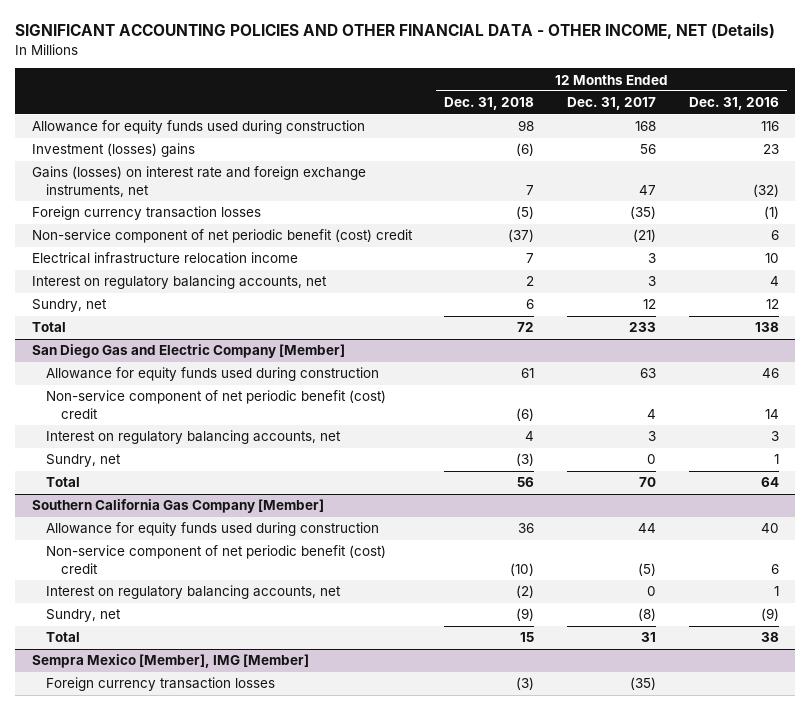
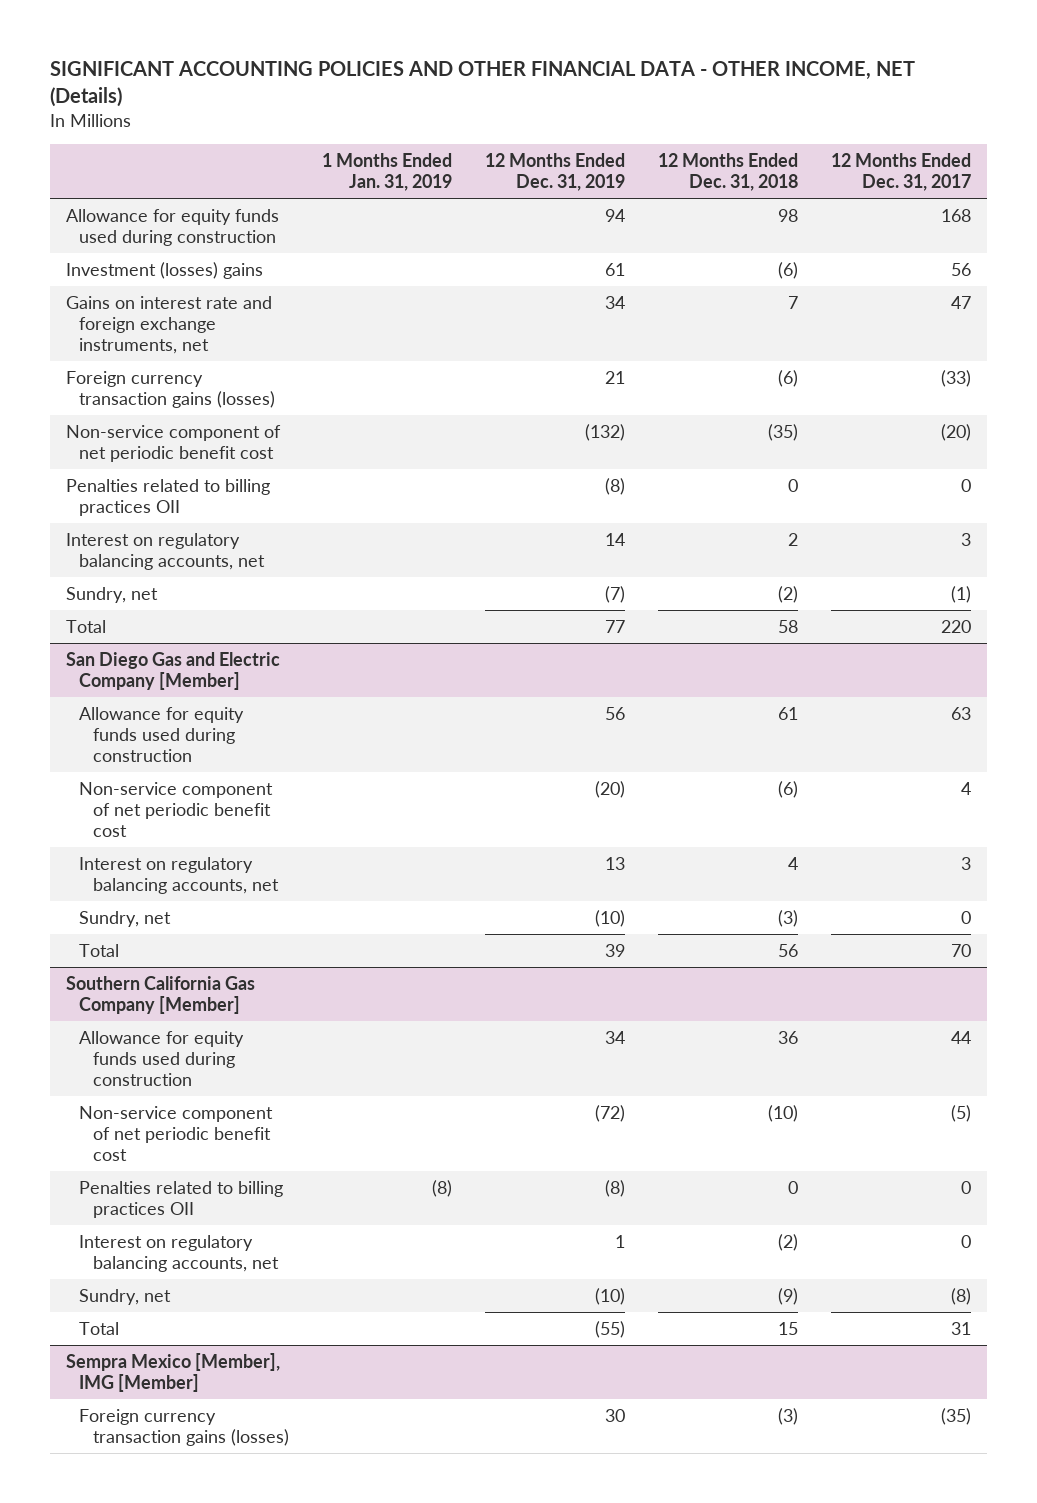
- | 12 Months Ended Dec. 31, 2018 | 12 Months Ended Dec. 31, 2017 | 12 Months Ended Dec. 31, 2016
+ | 1 Months Ended Jan. 31, 2019 | 12 Months Ended Dec. 31, 2019 | 12 Months Ended Dec. 31, 2018 | 12 Months Ended Dec. 31, 2017
- Gains (losses) on interest rate and foreign exchange instruments, net | 7 | 47 | (32)
- Foreign currency transaction losses | (5) | (35) | (1)
- Non-service component of net periodic benefit (cost) credit | (37) | (21) | 6
- Electrical infrastructure relocation income | 7 | 3 | 10
+ Gains on interest rate and foreign exchange instruments, net | | 34 | 7 | 47
+ Foreign currency transaction gains (losses) | | 21 | (6) | (33)
+ Non-service component of net periodic benefit cost | | (132) | (35) | (20)
+ Penalties related to billing practices OII | | (8) | 0 | 0
- Sundry, net | 6 | 12 | 12
- Total | 72 | 233 | 138
+ Sundry, net | | (7) | (2) | (1)
+ Total | | 77 | 58 | 220
@ San Diego Gas and Electric Company [Member]
- Non-service component of net periodic benefit (cost) credit | (6) | 4 | 14
+ Non-service component of net periodic benefit cost | | (20) | (6) | 4
@ Southern California Gas Company [Member]
- Non-service component of net periodic benefit (cost) credit | (10) | (5) | 6
+ Non-service component of net periodic benefit cost | | (72) | (10) | (5)
+ Penalties related to billing practices OII | (8) | (8) | 0 | 0
@ Sempra Mexico [Member], IMG [Member]
- Foreign currency transaction losses | (3) | (35) |
+ Foreign currency transaction gains (losses) | | 30 | (3) | (35)

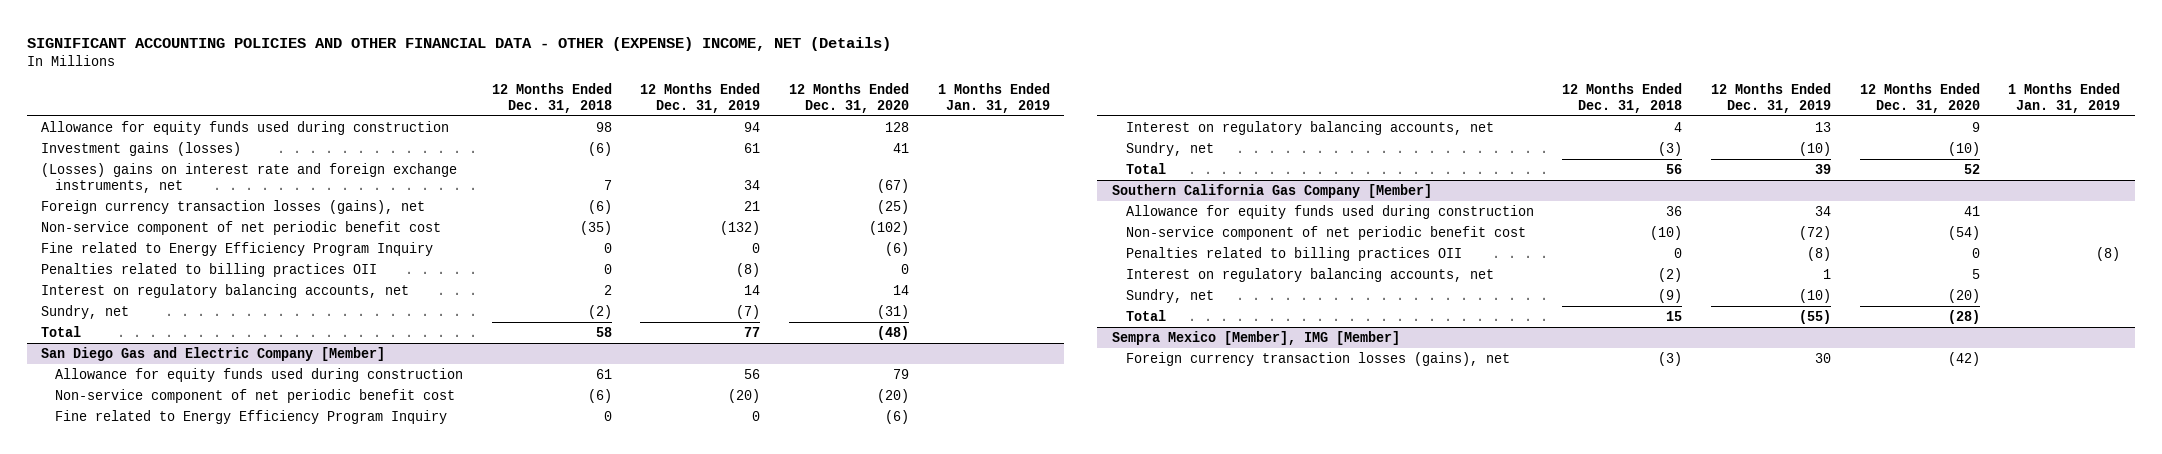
- SIGNIFICANT ACCOUNTING POLICIES AND OTHER FINANCIAL DATA - OTHER INCOME, NET (Details)
+ SIGNIFICANT ACCOUNTING POLICIES AND OTHER FINANCIAL DATA - OTHER (EXPENSE) INCOME, NET (Details)
- | 1 Months Ended Jan. 31, 2019 | 12 Months Ended Dec. 31, 2019 | 12 Months Ended Dec. 31, 2018 | 12 Months Ended Dec. 31, 2017
+ | 12 Months Ended Dec. 31, 2018 | 12 Months Ended Dec. 31, 2019 | 12 Months Ended Dec. 31, 2020 | 1 Months Ended Jan. 31, 2019
- Investment (losses) gains | | 61 | (6) | 56
- Gains on interest rate and foreign exchange instruments, net | | 34 | 7 | 47
- Foreign currency transaction gains (losses) | | 21 | (6) | (33)
+ Investment gains (losses) | (6) | 61 | 41 |
+ (Losses) gains on interest rate and foreign exchange instruments, net | 7 | 34 | (67) |
+ Foreign currency transaction losses (gains), net | (6) | 21 | (25) |
+ Fine related to Energy Efficiency Program Inquiry | 0 | 0 | (6) |
@ San Diego Gas and Electric Company [Member]
+ Fine related to Energy Efficiency Program Inquiry | 0 | 0 | (6) |
@ Sempra Mexico [Member], IMG [Member]
- Foreign currency transaction gains (losses) | | 30 | (3) | (35)
+ Foreign currency transaction losses (gains), net | (3) | 30 | (42) |

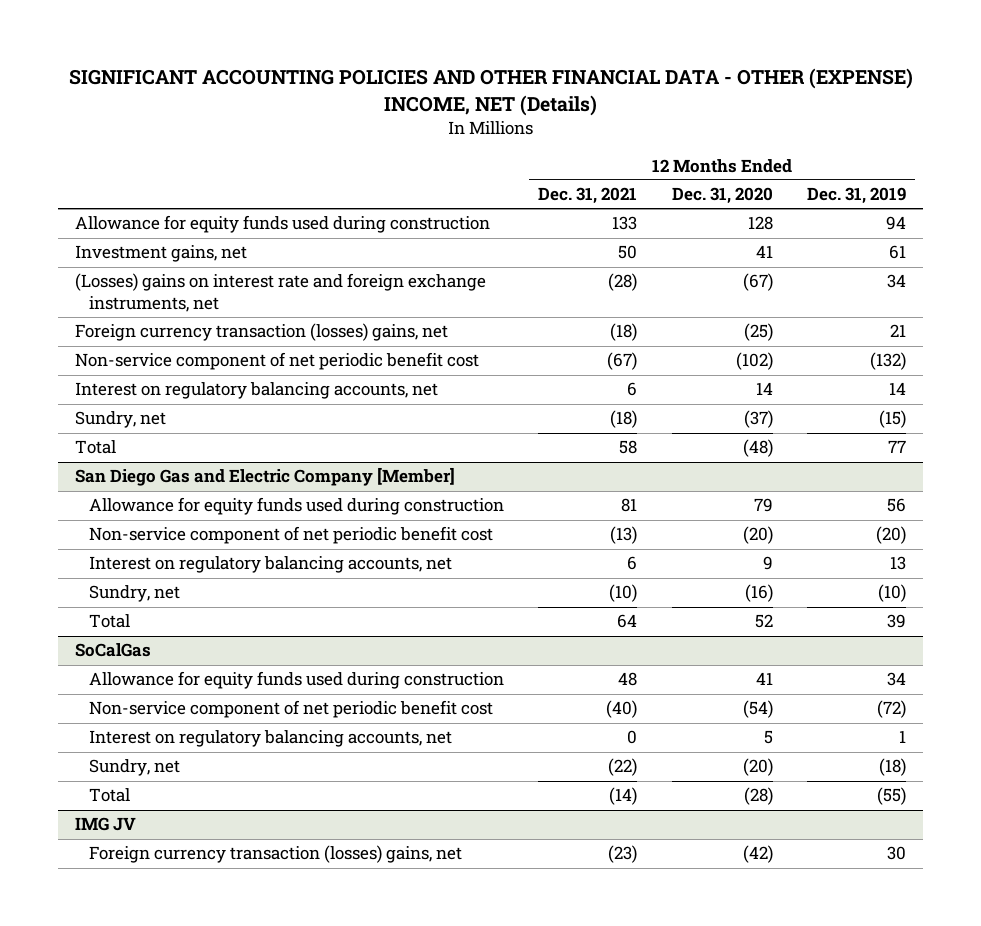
- | 12 Months Ended Dec. 31, 2018 | 12 Months Ended Dec. 31, 2019 | 12 Months Ended Dec. 31, 2020 | 1 Months Ended Jan. 31, 2019
+ | 12 Months Ended Dec. 31, 2021 | 12 Months Ended Dec. 31, 2020 | 12 Months Ended Dec. 31, 2019
- Investment gains (losses) | (6) | 61 | 41 |
+ Investment gains, net | 50 | 41 | 61
- Foreign currency transaction losses (gains), net | (6) | 21 | (25) |
+ Foreign currency transaction (losses) gains, net | (18) | (25) | 21
- Fine related to Energy Efficiency Program Inquiry | 0 | 0 | (6) |
- Penalties related to billing practices OII | 0 | (8) | 0 |
- Sundry, net | (2) | (7) | (31) |
+ Sundry, net | (18) | (37) | (15)
@ San Diego Gas and Electric Company [Member]
- Fine related to Energy Efficiency Program Inquiry | 0 | 0 | (6) |
- Sundry, net | (3) | (10) | (10) |
+ Sundry, net | (10) | (16) | (10)
- Southern California Gas Company [Member]
+ SoCalGas
- Penalties related to billing practices OII | 0 | (8) | 0 | (8)
- Sundry, net | (9) | (10) | (20) |
+ Sundry, net | (22) | (20) | (18)
- Sempra Mexico [Member], IMG [Member]
- Foreign currency transaction losses (gains), net | (3) | 30 | (42) |
+ IMG JV
+ Foreign currency transaction (losses) gains, net | (23) | (42) | 30

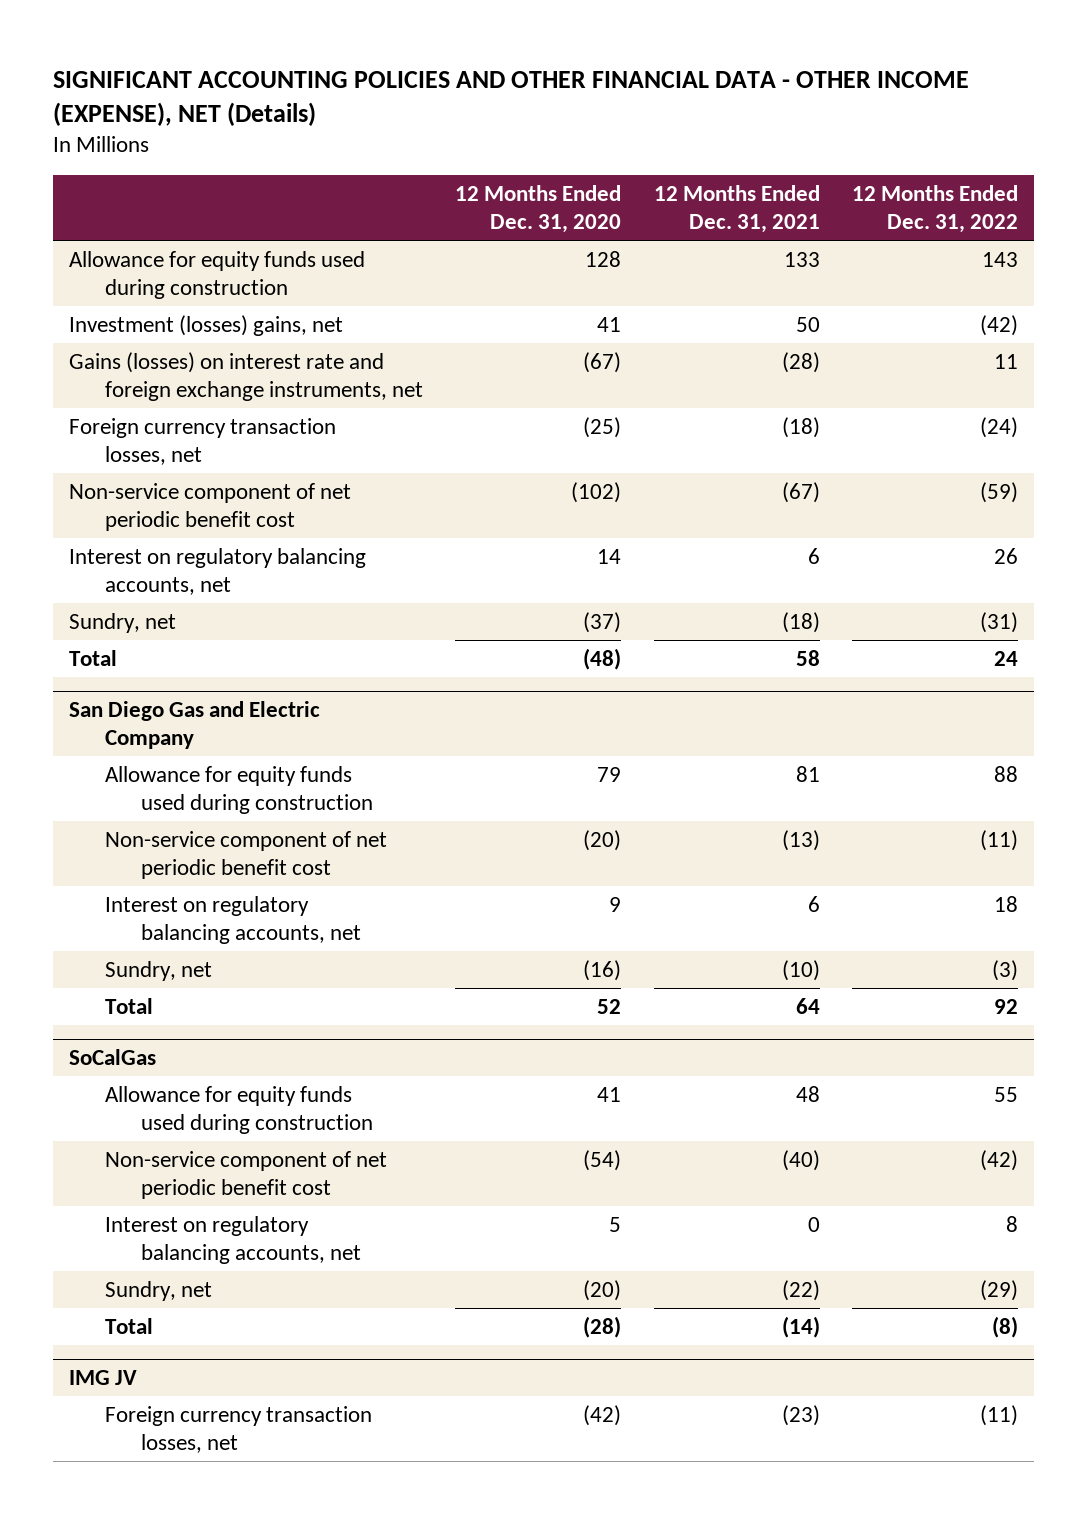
- SIGNIFICANT ACCOUNTING POLICIES AND OTHER FINANCIAL DATA - OTHER (EXPENSE) INCOME, NET (Details)
+ SIGNIFICANT ACCOUNTING POLICIES AND OTHER FINANCIAL DATA - OTHER INCOME (EXPENSE), NET (Details)
- | 12 Months Ended Dec. 31, 2021 | 12 Months Ended Dec. 31, 2020 | 12 Months Ended Dec. 31, 2019
+ | 12 Months Ended Dec. 31, 2020 | 12 Months Ended Dec. 31, 2021 | 12 Months Ended Dec. 31, 2022
- Investment gains, net | 50 | 41 | 61
- (Losses) gains on interest rate and foreign exchange instruments, net | (28) | (67) | 34
- Foreign currency transaction (losses) gains, net | (18) | (25) | 21
+ Investment (losses) gains, net | 41 | 50 | (42)
+ Gains (losses) on interest rate and foreign exchange instruments, net | (67) | (28) | 11
+ Foreign currency transaction losses, net | (25) | (18) | (24)
- San Diego Gas and Electric Company [Member]
+ San Diego Gas and Electric Company
@ IMG JV
- Foreign currency transaction (losses) gains, net | (23) | (42) | 30
+ Foreign currency transaction losses, net | (42) | (23) | (11)

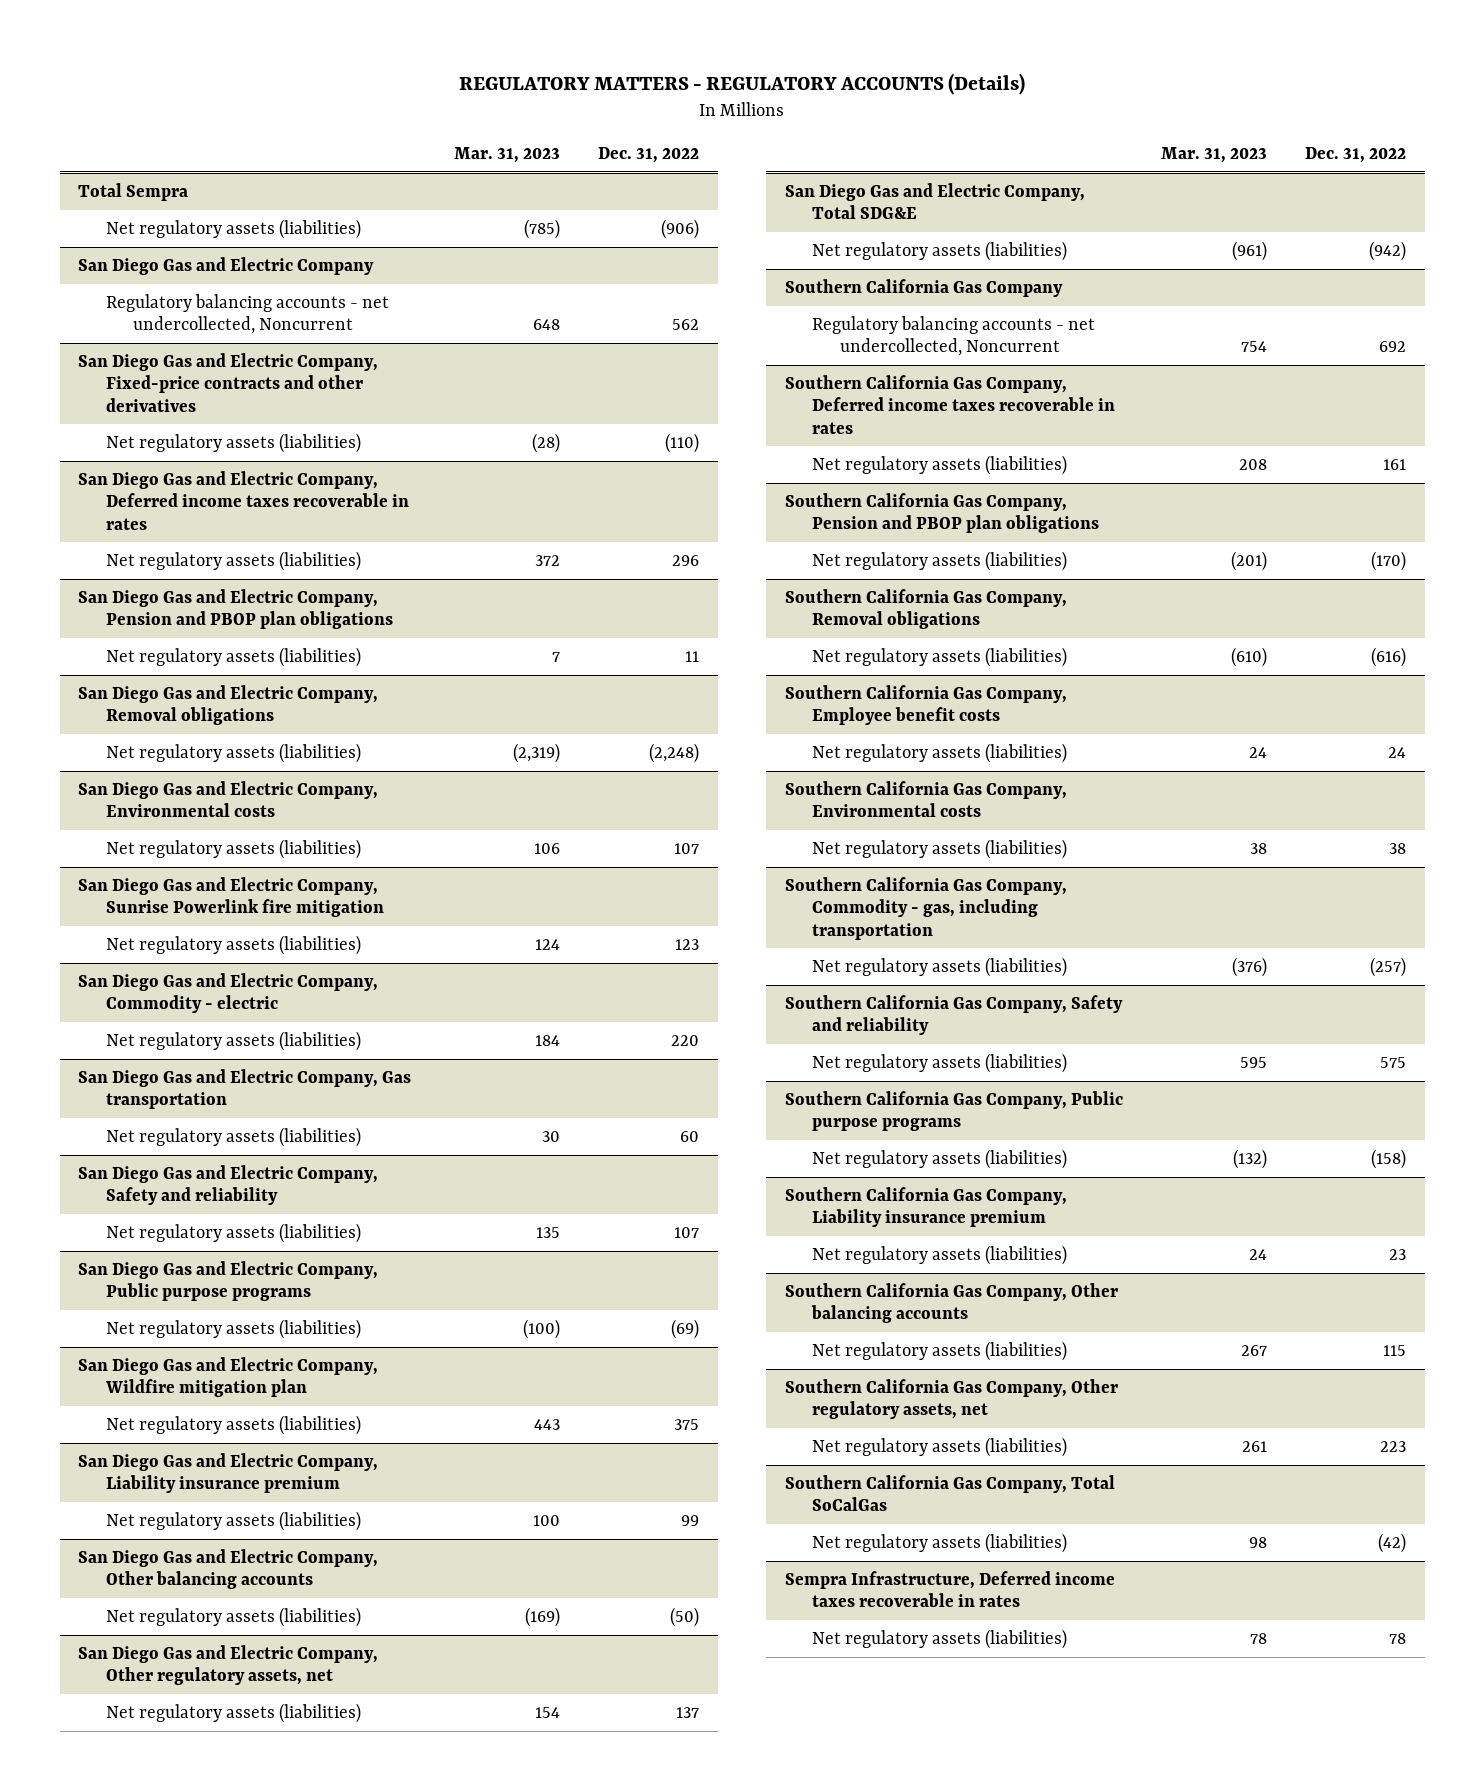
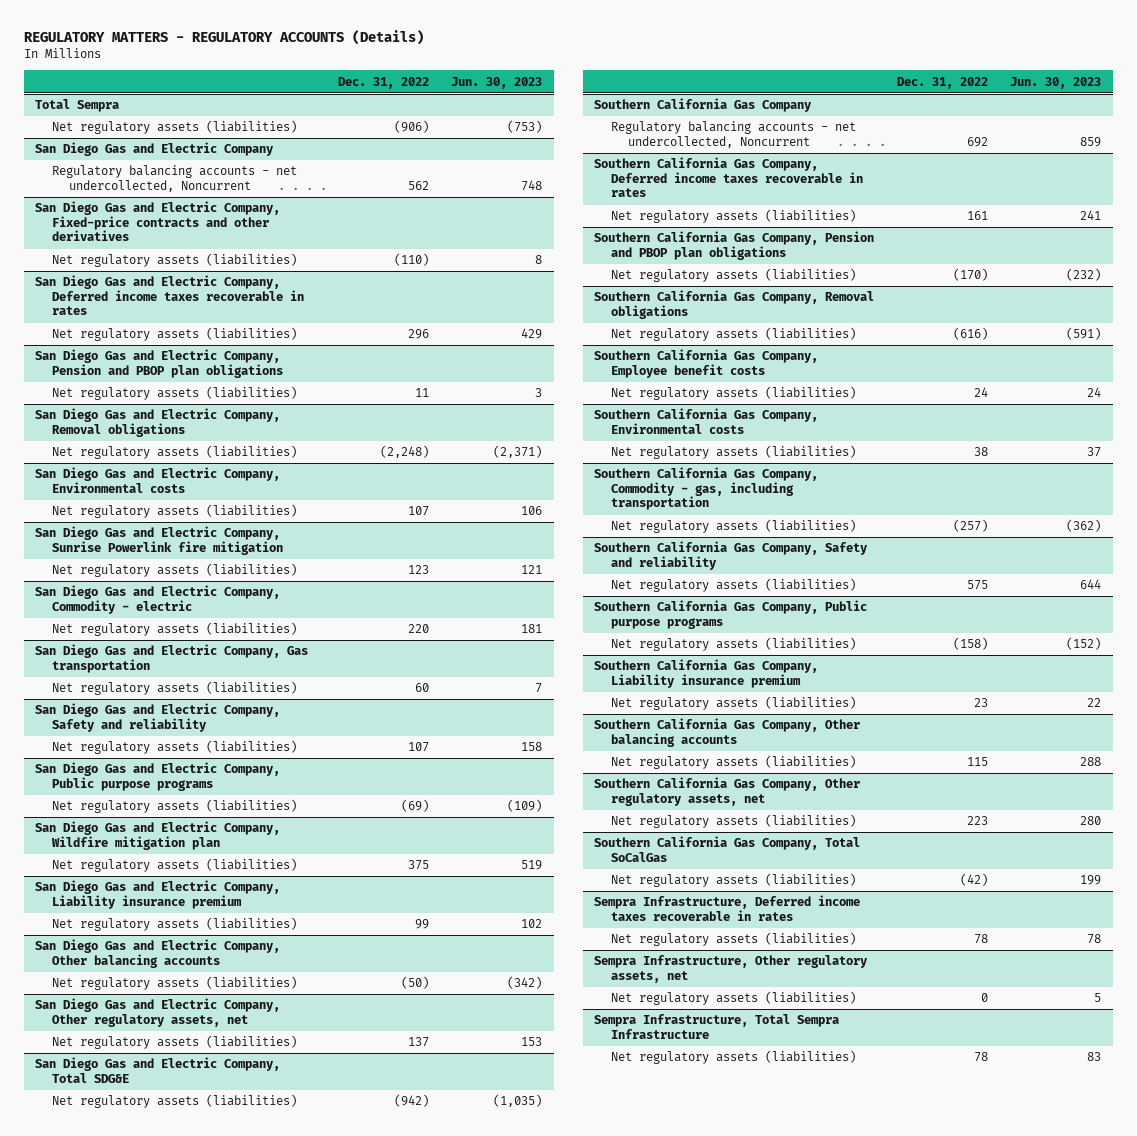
- | Mar. 31, 2023 | Dec. 31, 2022
+ | Dec. 31, 2022 | Jun. 30, 2023
+ Sempra Infrastructure, Other regulatory assets, net
+ Net regulatory assets (liabilities) | 0 | 5
+ Sempra Infrastructure, Total Sempra Infrastructure
+ Net regulatory assets (liabilities) | 78 | 83

